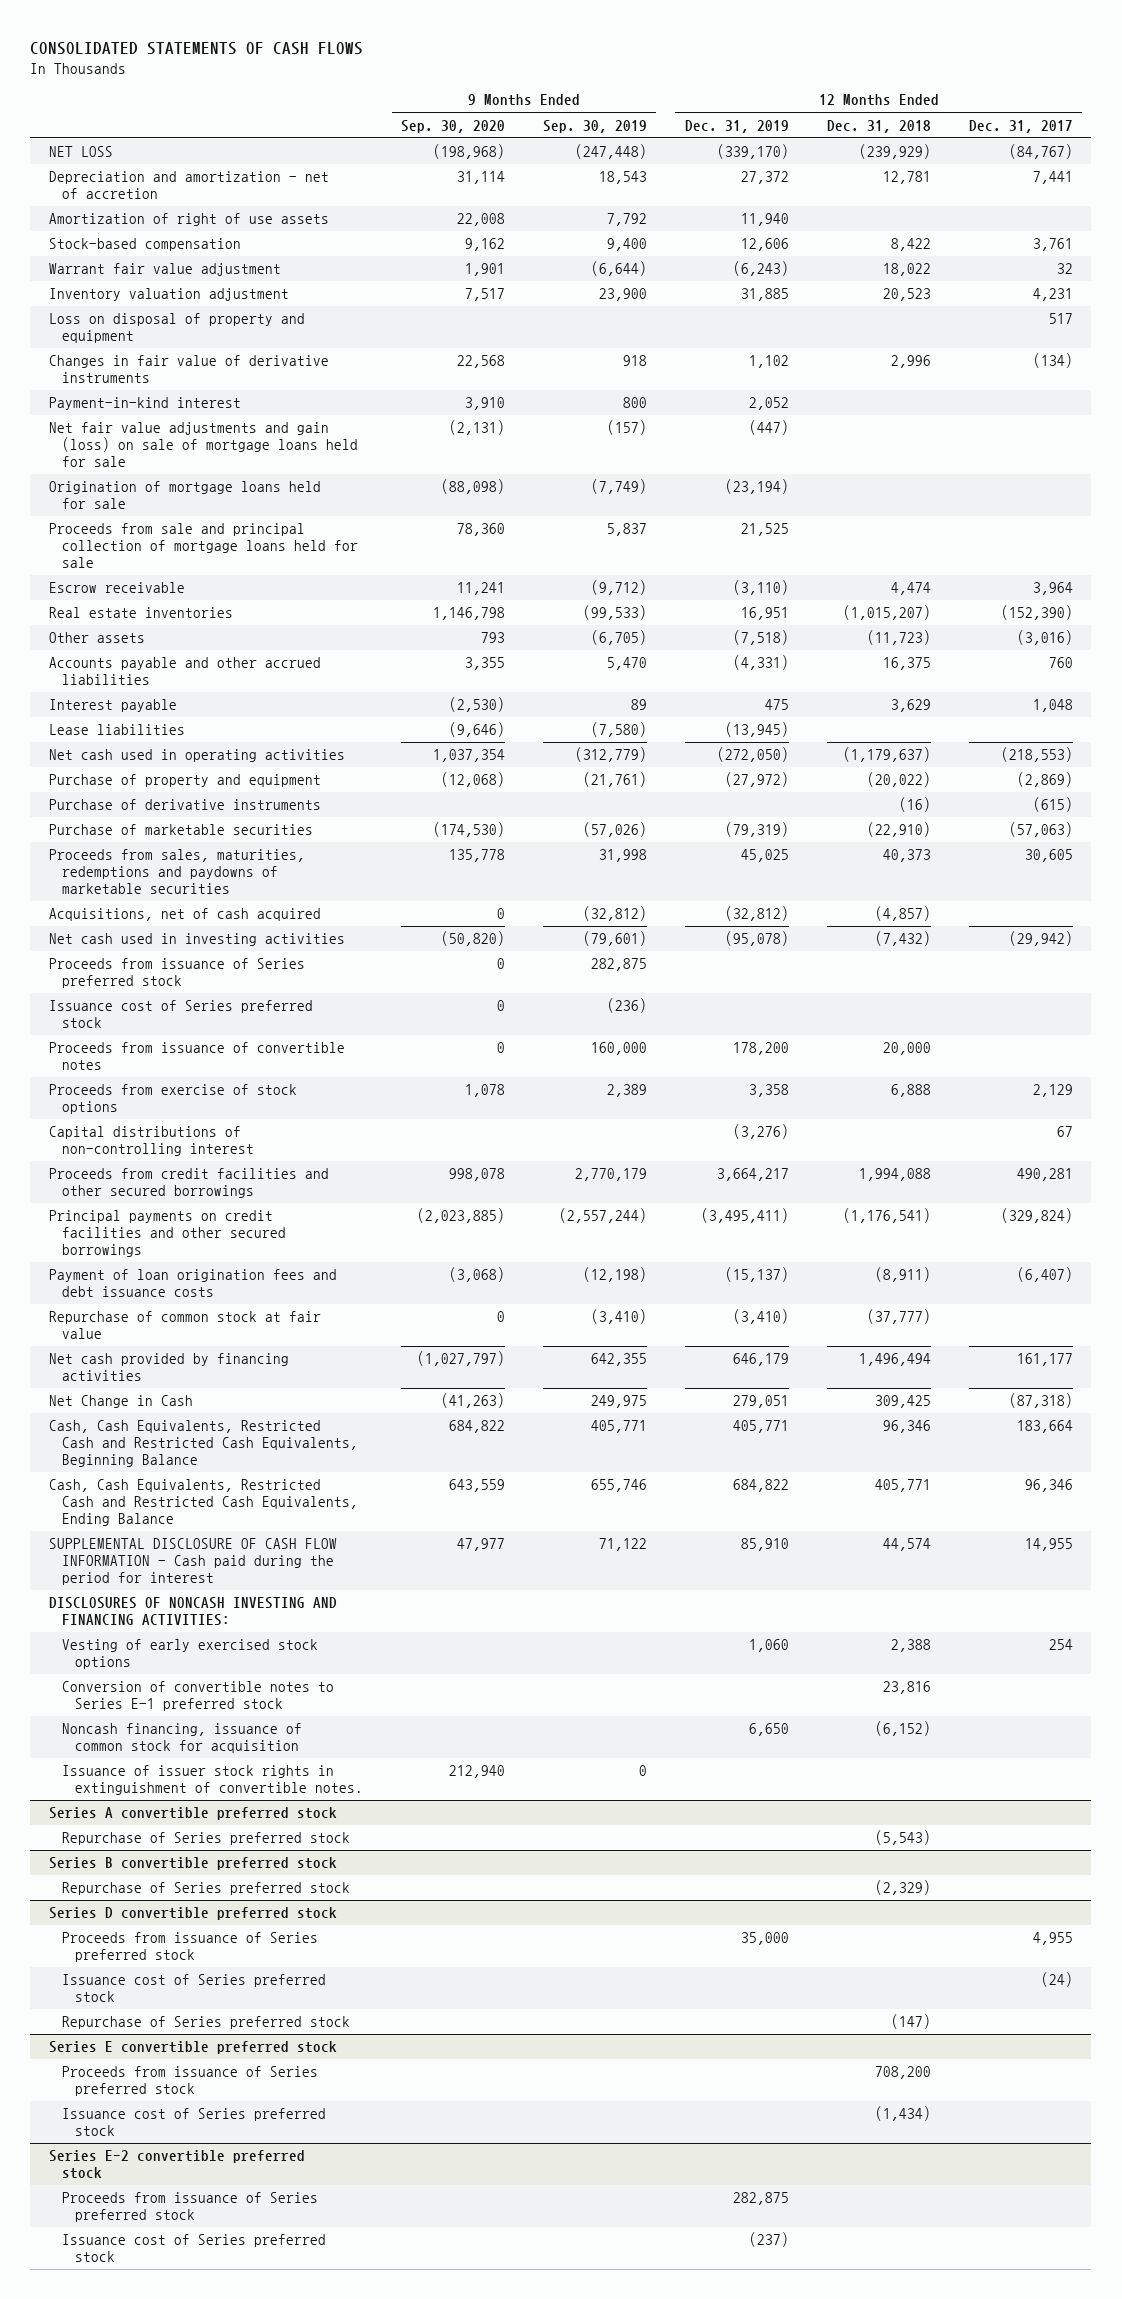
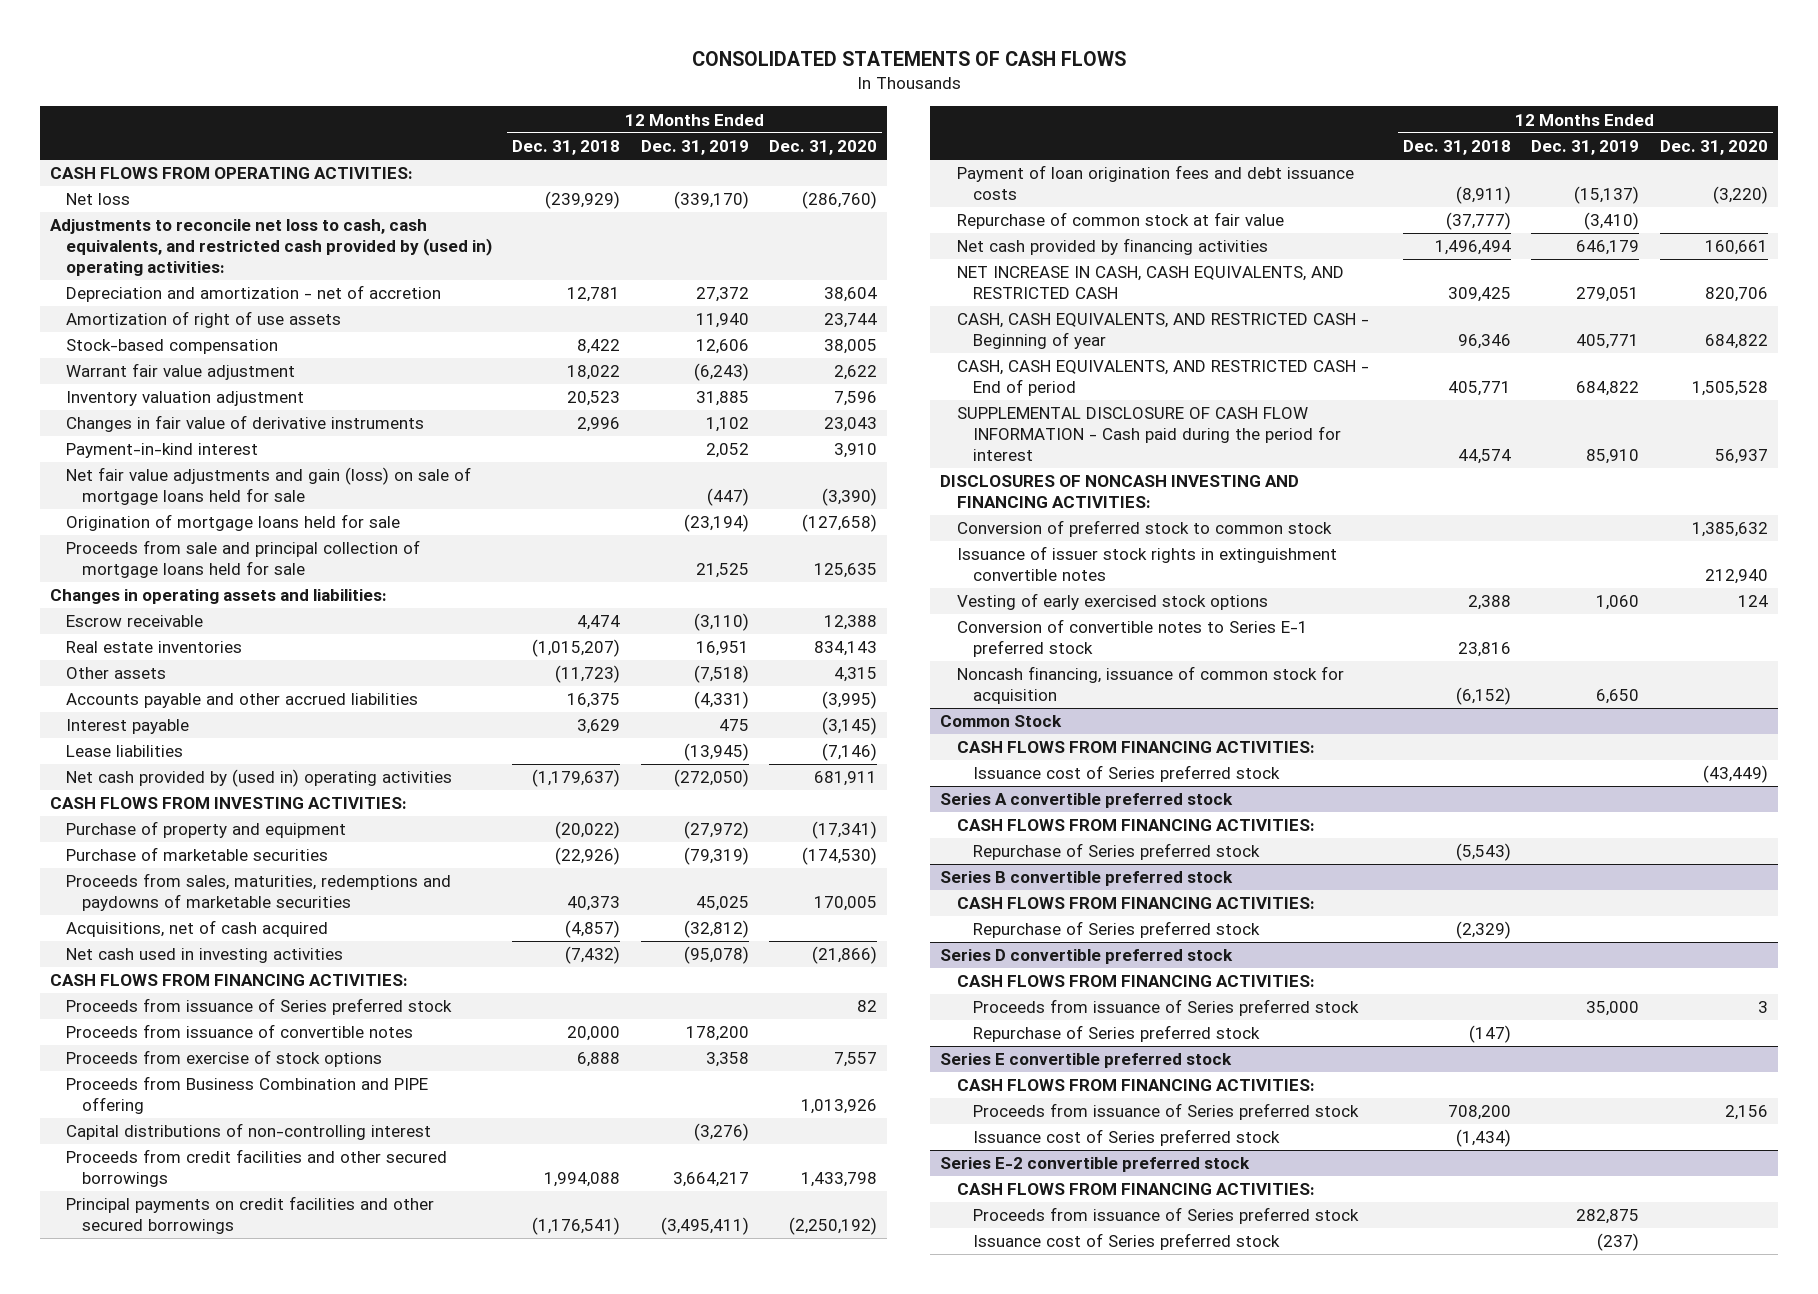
- | 9 Months Ended Sep. 30, 2020 | 9 Months Ended Sep. 30, 2019 | 12 Months Ended Dec. 31, 2019 | 12 Months Ended Dec. 31, 2018 | 12 Months Ended Dec. 31, 2017
+ | 12 Months Ended Dec. 31, 2018 | 12 Months Ended Dec. 31, 2019 | 12 Months Ended Dec. 31, 2020
- NET LOSS | (198,968) | (247,448) | (339,170) | (239,929) | (84,767)
+ CASH FLOWS FROM OPERATING ACTIVITIES:
+ Net loss | (239,929) | (339,170) | (286,760)
+ Adjustments to reconcile net loss to cash, cash equivalents, and restricted cash provided by (used in) operating activities:
- Loss on disposal of property and equipment | | | | | 517
+ Changes in operating assets and liabilities:
- Net cash used in operating activities | 1,037,354 | (312,779) | (272,050) | (1,179,637) | (218,553)
+ Net cash provided by (used in) operating activities | (1,179,637) | (272,050) | 681,911
+ CASH FLOWS FROM INVESTING ACTIVITIES:
- Purchase of derivative instruments | | | | (16) | (615)
- Purchase of marketable securities | (174,530) | (57,026) | (79,319) | (22,910) | (57,063)
+ Purchase of marketable securities | (22,926) | (79,319) | (174,530)
+ CASH FLOWS FROM FINANCING ACTIVITIES:
- Issuance cost of Series preferred stock | 0 | (236) | | |
+ Proceeds from Business Combination and PIPE offering | | | 1,013,926
- Net Change in Cash | (41,263) | 249,975 | 279,051 | 309,425 | (87,318)
- Cash, Cash Equivalents, Restricted Cash and Restricted Cash Equivalents, Beginning Balance | 684,822 | 405,771 | 405,771 | 96,346 | 183,664
- Cash, Cash Equivalents, Restricted Cash and Restricted Cash Equivalents, Ending Balance | 643,559 | 655,746 | 684,822 | 405,771 | 96,346
+ NET INCREASE IN CASH, CASH EQUIVALENTS, AND RESTRICTED CASH | 309,425 | 279,051 | 820,706
+ CASH, CASH EQUIVALENTS, AND RESTRICTED CASH - Beginning of year | 96,346 | 405,771 | 684,822
+ CASH, CASH EQUIVALENTS, AND RESTRICTED CASH - End of period | 405,771 | 684,822 | 1,505,528
+ Conversion of preferred stock to common stock | | | 1,385,632
+ Issuance of issuer stock rights in extinguishment convertible notes | | | 212,940
- Issuance of issuer stock rights in extinguishment of convertible notes. | 212,940 | 0 | | |
+ Common Stock
+ CASH FLOWS FROM FINANCING ACTIVITIES:
+ Issuance cost of Series preferred stock | | | (43,449)
@ Series A convertible preferred stock
+ CASH FLOWS FROM FINANCING ACTIVITIES:
@ Series B convertible preferred stock
+ CASH FLOWS FROM FINANCING ACTIVITIES:
@ Series D convertible preferred stock
+ CASH FLOWS FROM FINANCING ACTIVITIES:
- Issuance cost of Series preferred stock | | | | | (24)
@ Series E convertible preferred stock
+ CASH FLOWS FROM FINANCING ACTIVITIES:
@ Series E-2 convertible preferred stock
+ CASH FLOWS FROM FINANCING ACTIVITIES:

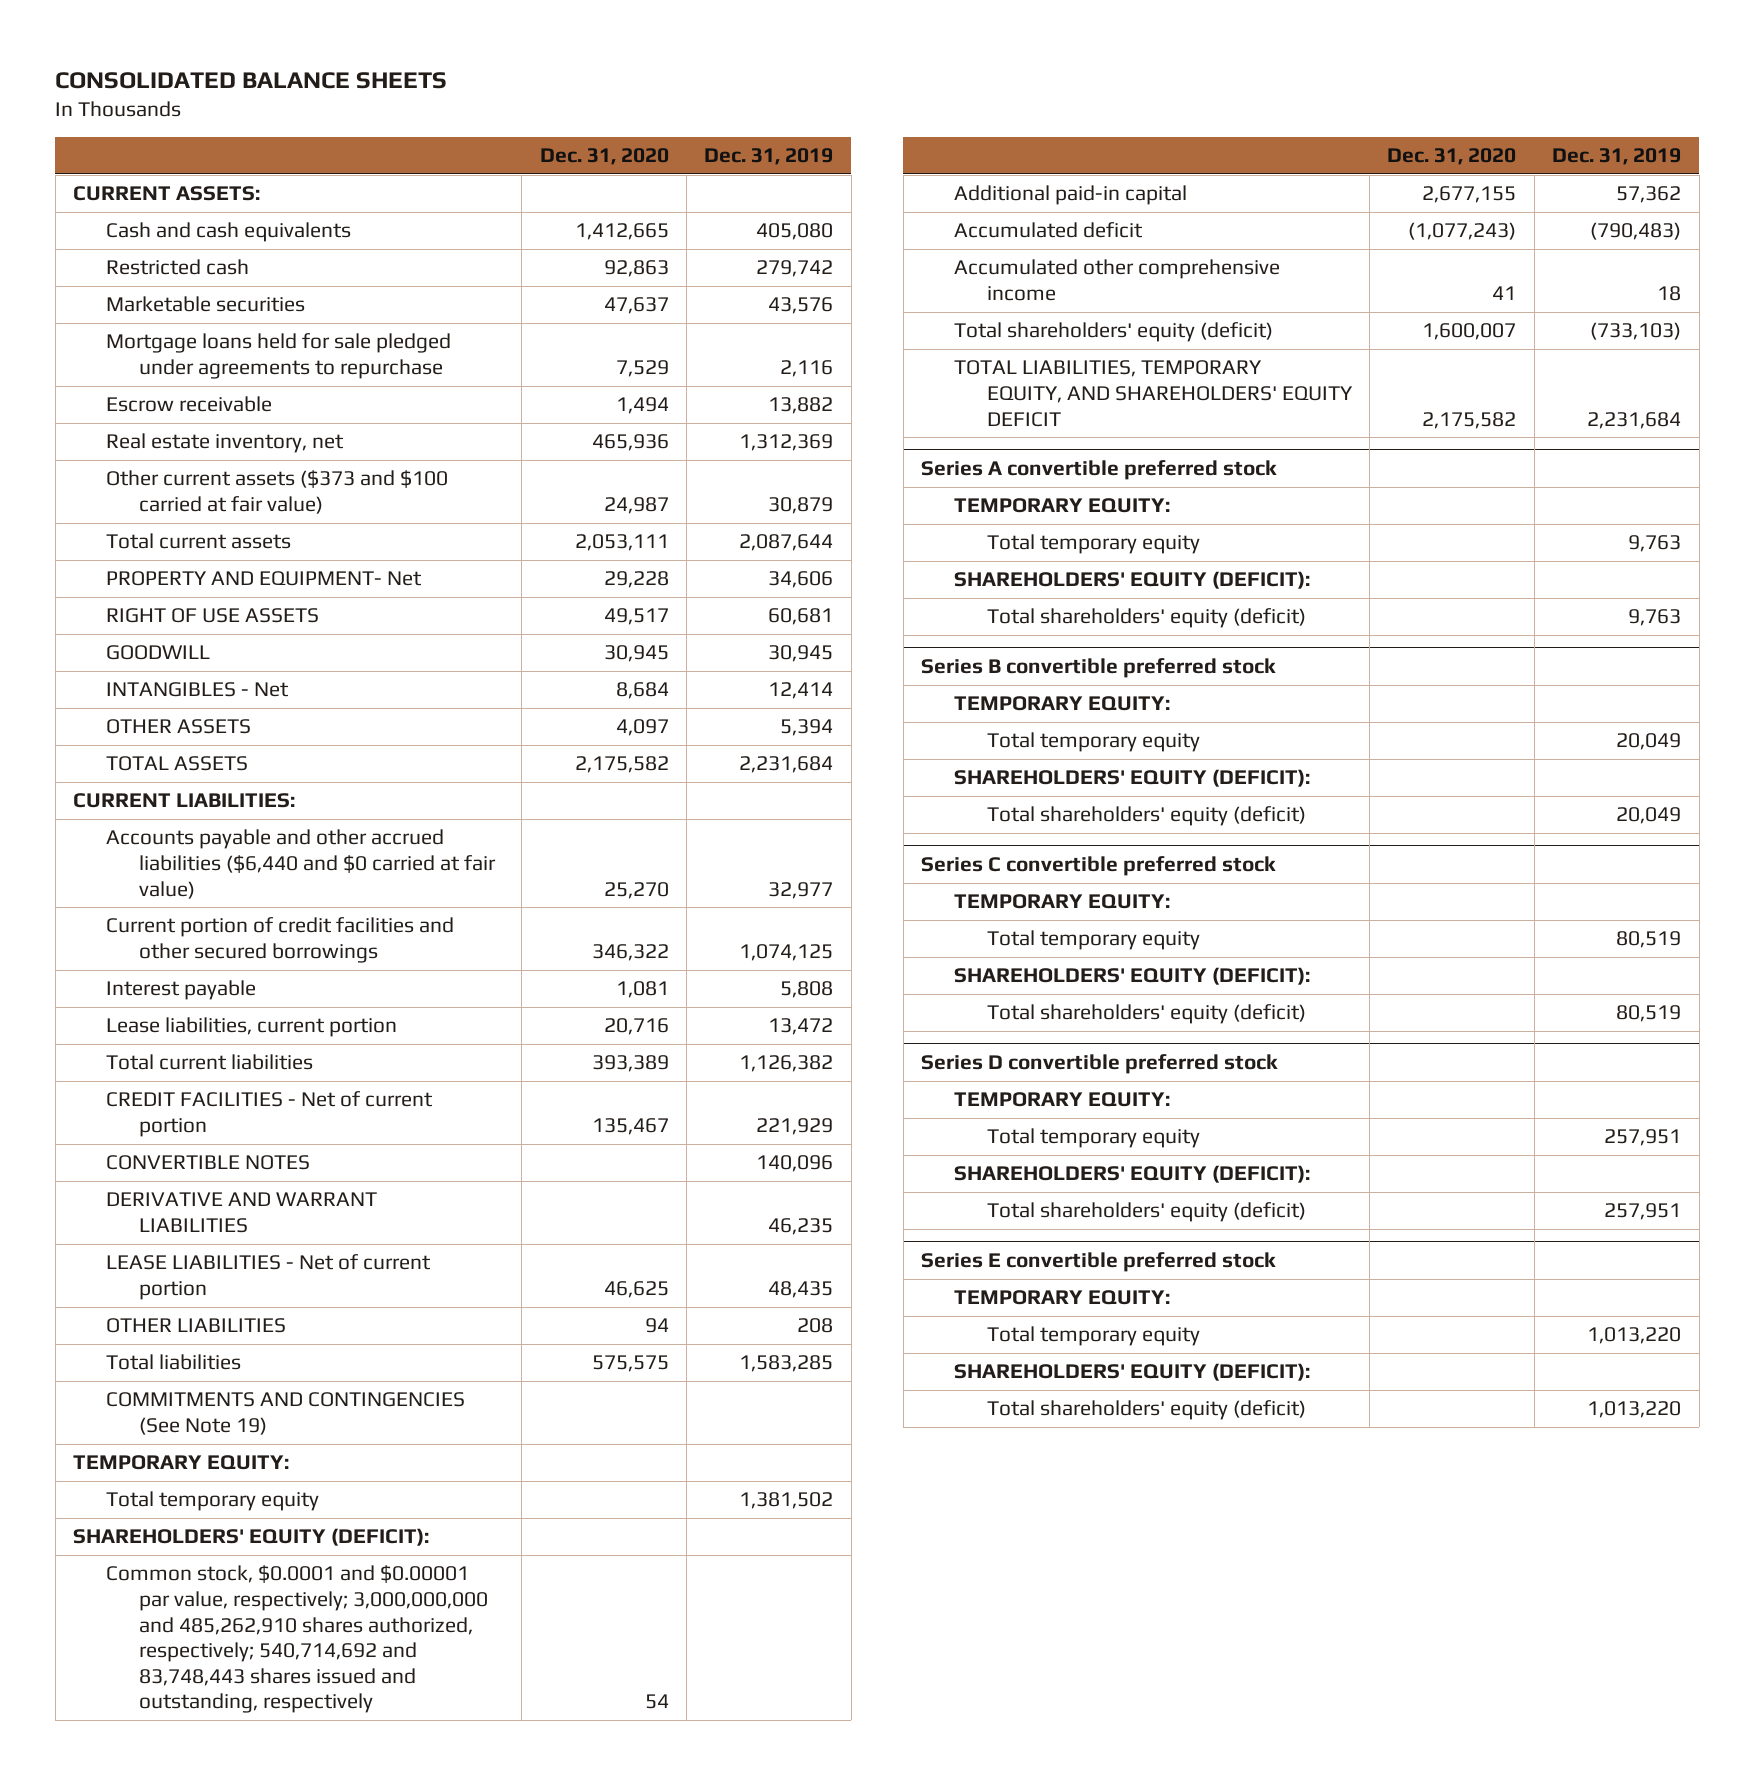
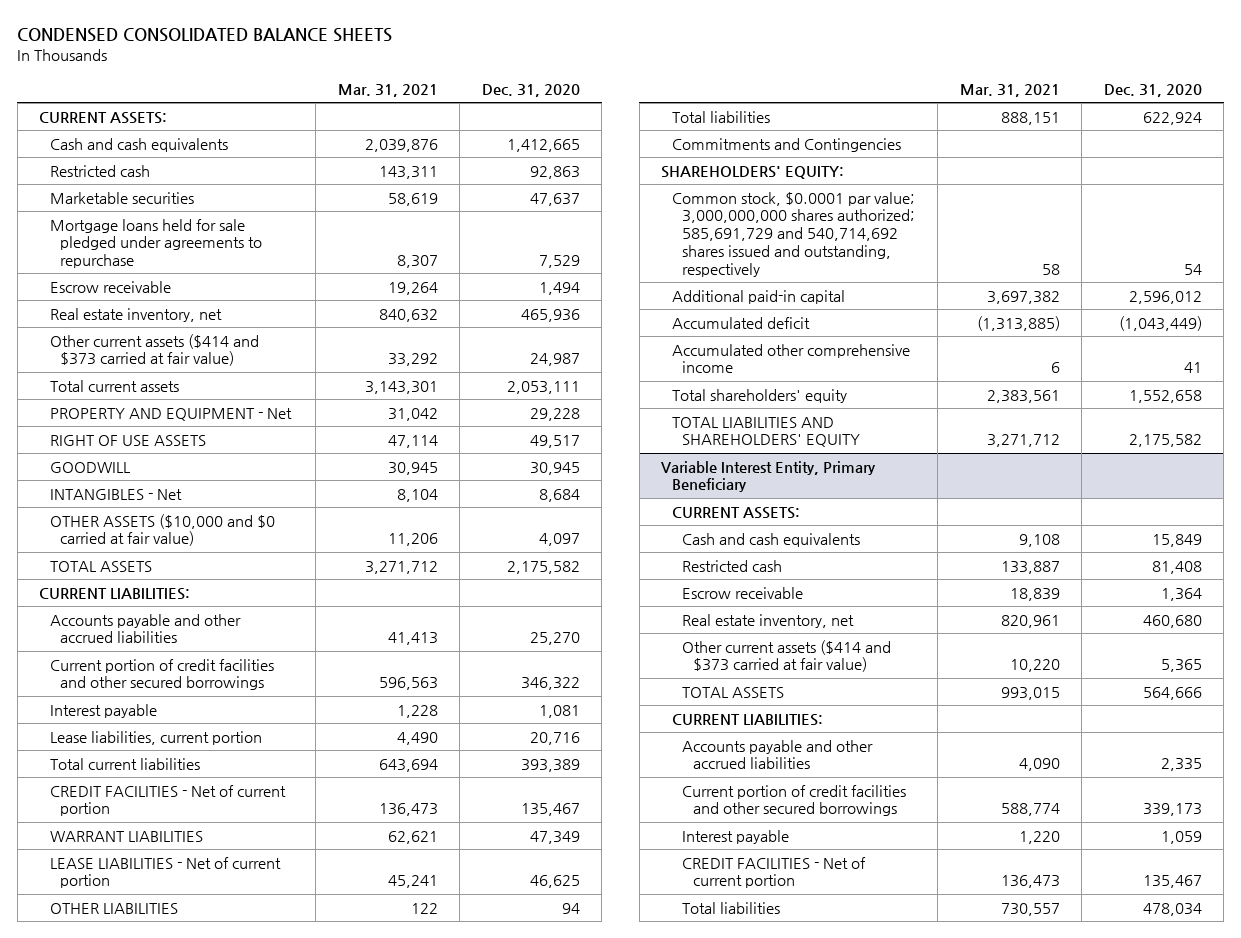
- CONSOLIDATED BALANCE SHEETS
+ CONDENSED CONSOLIDATED BALANCE SHEETS
- | Dec. 31, 2020 | Dec. 31, 2019
+ | Mar. 31, 2021 | Dec. 31, 2020
- Other current assets ($373 and $100 carried at fair value) | 24,987 | 30,879
+ Other current assets ($414 and $373 carried at fair value) | 33,292 | 24,987
- PROPERTY AND EQUIPMENT- Net | 29,228 | 34,606
+ PROPERTY AND EQUIPMENT - Net | 31,042 | 29,228
- OTHER ASSETS | 4,097 | 5,394
+ OTHER ASSETS ($10,000 and $0 carried at fair value) | 11,206 | 4,097
- Accounts payable and other accrued liabilities ($6,440 and $0 carried at fair value) | 25,270 | 32,977
+ Accounts payable and other accrued liabilities | 41,413 | 25,270
- CONVERTIBLE NOTES | | 140,096
- DERIVATIVE AND WARRANT LIABILITIES | | 46,235
+ WARRANT LIABILITIES | 62,621 | 47,349
- Total liabilities | 575,575 | 1,583,285
- COMMITMENTS AND CONTINGENCIES (See Note 19)
- TEMPORARY EQUITY:
- Total temporary equity | | 1,381,502
- SHAREHOLDERS' EQUITY (DEFICIT):
- Common stock, $0.0001 and $0.00001 par value, respectively; 3,000,000,000 and 485,262,910 shares authorized, respectively; 540,714,692 and 83,748,443 shares issued and outstanding, respectively | 54 |
- Additional paid-in capital | 2,677,155 | 57,362
- Accumulated deficit | (1,077,243) | (790,483)
+ Total liabilities | 888,151 | 622,924
+ Commitments and Contingencies
+ SHAREHOLDERS' EQUITY:
+ Common stock, $0.0001 par value; 3,000,000,000 shares authorized; 585,691,729 and 540,714,692 shares issued and outstanding, respectively | 58 | 54
+ Additional paid-in capital | 3,697,382 | 2,596,012
+ Accumulated deficit | (1,313,885) | (1,043,449)
- Total shareholders' equity (deficit) | 1,600,007 | (733,103)
- TOTAL LIABILITIES, TEMPORARY EQUITY, AND SHAREHOLDERS' EQUITY DEFICIT | 2,175,582 | 2,231,684
- Series A convertible preferred stock
- TEMPORARY EQUITY:
- Total temporary equity | | 9,763
- SHAREHOLDERS' EQUITY (DEFICIT):
- Total shareholders' equity (deficit) | | 9,763
- Series B convertible preferred stock
- TEMPORARY EQUITY:
- Total temporary equity | | 20,049
- SHAREHOLDERS' EQUITY (DEFICIT):
- Total shareholders' equity (deficit) | | 20,049
- Series C convertible preferred stock
- TEMPORARY EQUITY:
- Total temporary equity | | 80,519
- SHAREHOLDERS' EQUITY (DEFICIT):
- Total shareholders' equity (deficit) | | 80,519
- Series D convertible preferred stock
- TEMPORARY EQUITY:
- Total temporary equity | | 257,951
- SHAREHOLDERS' EQUITY (DEFICIT):
- Total shareholders' equity (deficit) | | 257,951
- Series E convertible preferred stock
- TEMPORARY EQUITY:
- Total temporary equity | | 1,013,220
- SHAREHOLDERS' EQUITY (DEFICIT):
- Total shareholders' equity (deficit) | | 1,013,220
+ Total shareholders' equity | 2,383,561 | 1,552,658
+ TOTAL LIABILITIES AND SHAREHOLDERS' EQUITY | 3,271,712 | 2,175,582
+ Variable Interest Entity, Primary Beneficiary
+ CURRENT ASSETS:
+ Cash and cash equivalents | 9,108 | 15,849
+ Restricted cash | 133,887 | 81,408
+ Escrow receivable | 18,839 | 1,364
+ Real estate inventory, net | 820,961 | 460,680
+ Other current assets ($414 and $373 carried at fair value) | 10,220 | 5,365
+ TOTAL ASSETS | 993,015 | 564,666
+ CURRENT LIABILITIES:
+ Accounts payable and other accrued liabilities | 4,090 | 2,335
+ Current portion of credit facilities and other secured borrowings | 588,774 | 339,173
+ Interest payable | 1,220 | 1,059
+ CREDIT FACILITIES - Net of current portion | 136,473 | 135,467
+ Total liabilities | 730,557 | 478,034

